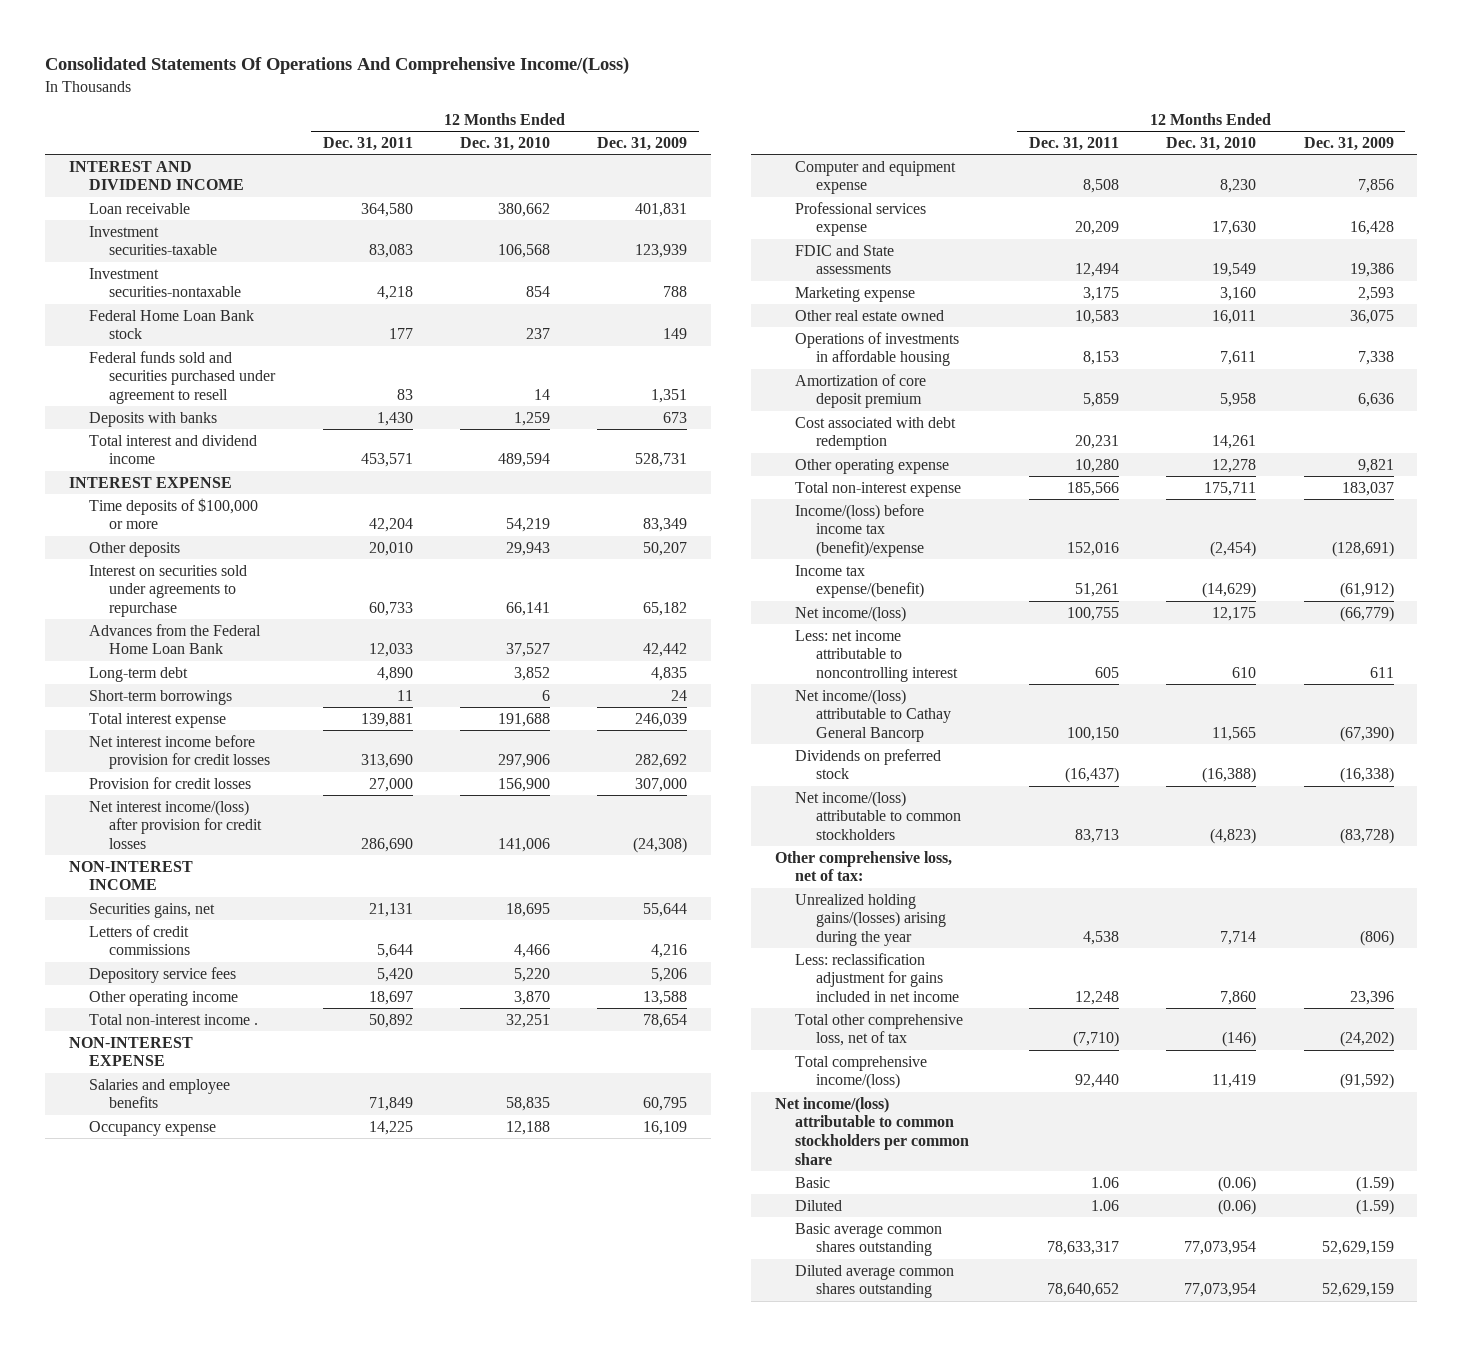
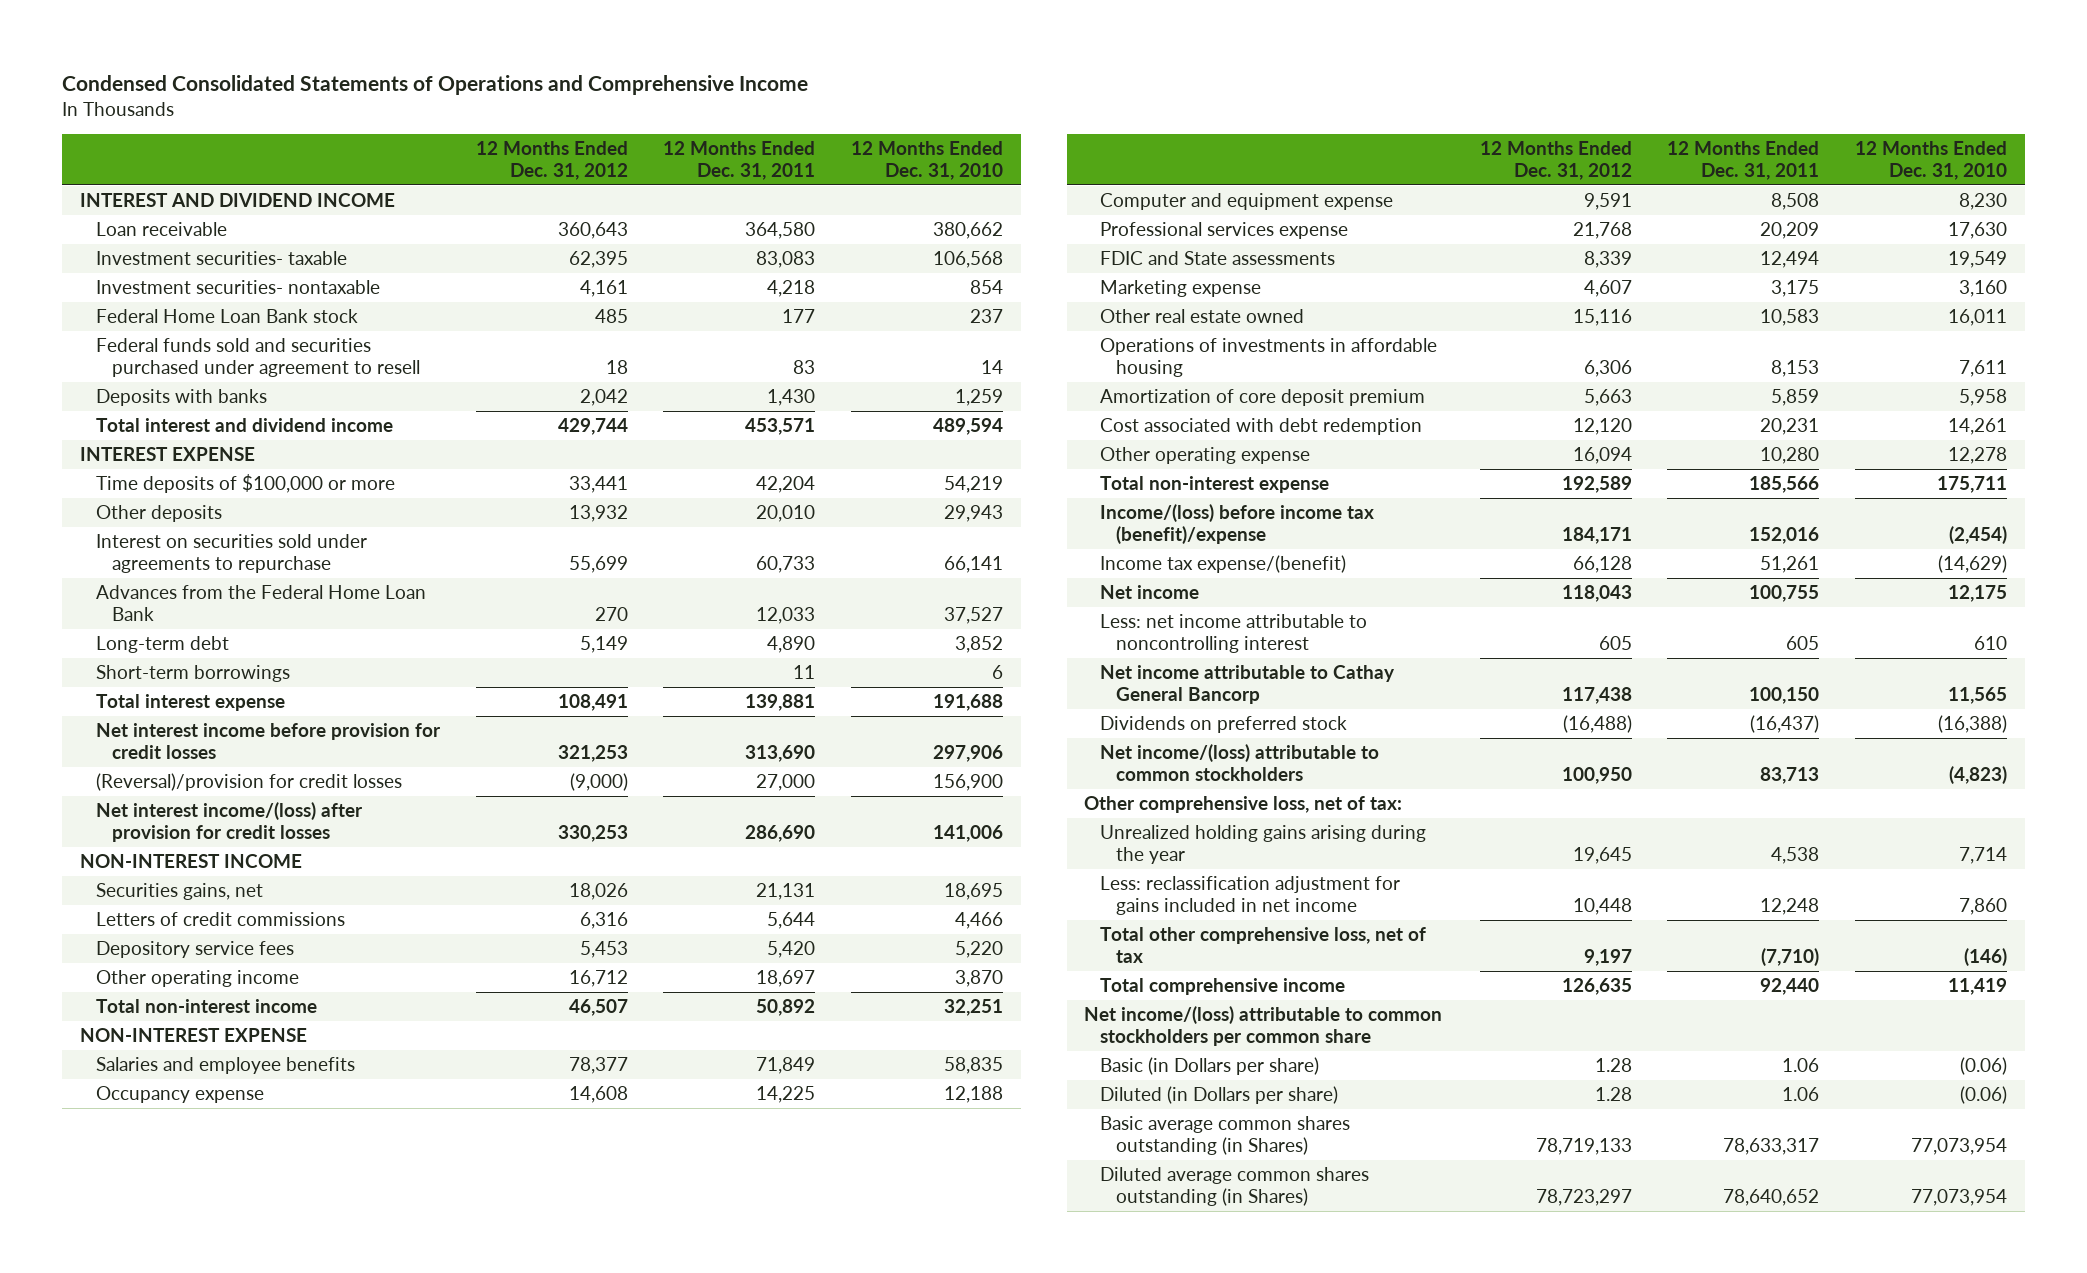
- Consolidated Statements Of Operations And Comprehensive Income/(Loss)
+ Condensed Consolidated Statements of Operations and Comprehensive Income
- | 12 Months Ended Dec. 31, 2011 | 12 Months Ended Dec. 31, 2010 | 12 Months Ended Dec. 31, 2009
+ | 12 Months Ended Dec. 31, 2012 | 12 Months Ended Dec. 31, 2011 | 12 Months Ended Dec. 31, 2010
- Investment securities-taxable | 83,083 | 106,568 | 123,939
- Investment securities-nontaxable | 4,218 | 854 | 788
+ Investment securities- taxable | 62,395 | 83,083 | 106,568
+ Investment securities- nontaxable | 4,161 | 4,218 | 854
- Provision for credit losses | 27,000 | 156,900 | 307,000
+ (Reversal)/provision for credit losses | (9,000) | 27,000 | 156,900
- Total non-interest income . | 50,892 | 32,251 | 78,654
+ Total non-interest income | 46,507 | 50,892 | 32,251
- Net income/(loss) | 100,755 | 12,175 | (66,779)
+ Net income | 118,043 | 100,755 | 12,175
- Net income/(loss) attributable to Cathay General Bancorp | 100,150 | 11,565 | (67,390)
+ Net income attributable to Cathay General Bancorp | 117,438 | 100,150 | 11,565
- Unrealized holding gains/(losses) arising during the year | 4,538 | 7,714 | (806)
+ Unrealized holding gains arising during the year | 19,645 | 4,538 | 7,714
- Total comprehensive income/(loss) | 92,440 | 11,419 | (91,592)
+ Total comprehensive income | 126,635 | 92,440 | 11,419
- Basic | 1.06 | (0.06) | (1.59)
- Diluted | 1.06 | (0.06) | (1.59)
- Basic average common shares outstanding | 78,633,317 | 77,073,954 | 52,629,159
- Diluted average common shares outstanding | 78,640,652 | 77,073,954 | 52,629,159
+ Basic (in Dollars per share) | 1.28 | 1.06 | (0.06)
+ Diluted (in Dollars per share) | 1.28 | 1.06 | (0.06)
+ Basic average common shares outstanding (in Shares) | 78,719,133 | 78,633,317 | 77,073,954
+ Diluted average common shares outstanding (in Shares) | 78,723,297 | 78,640,652 | 77,073,954

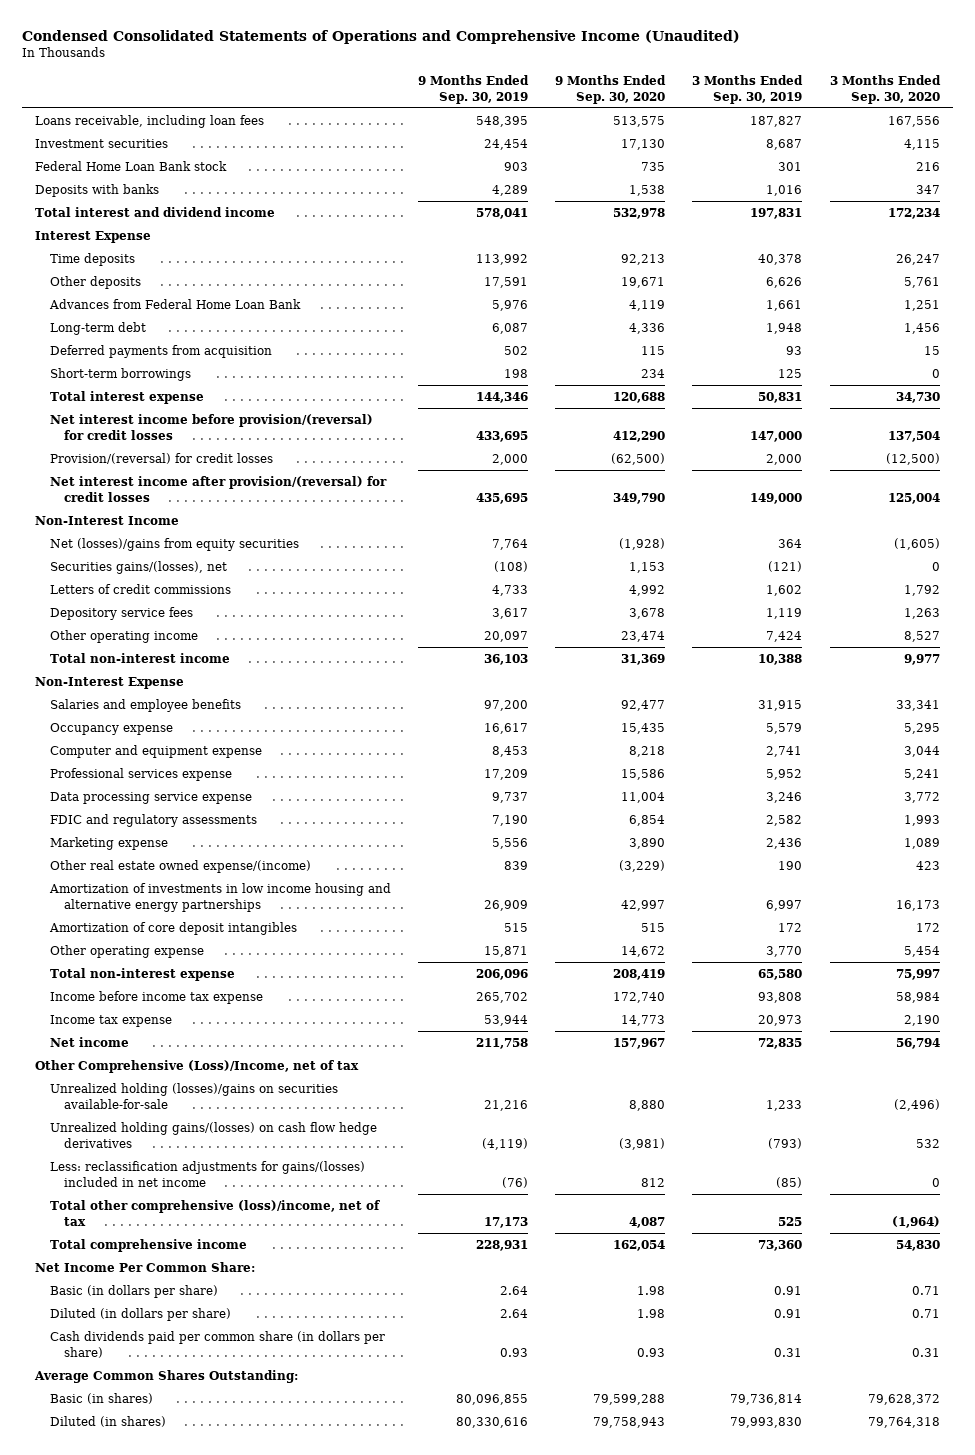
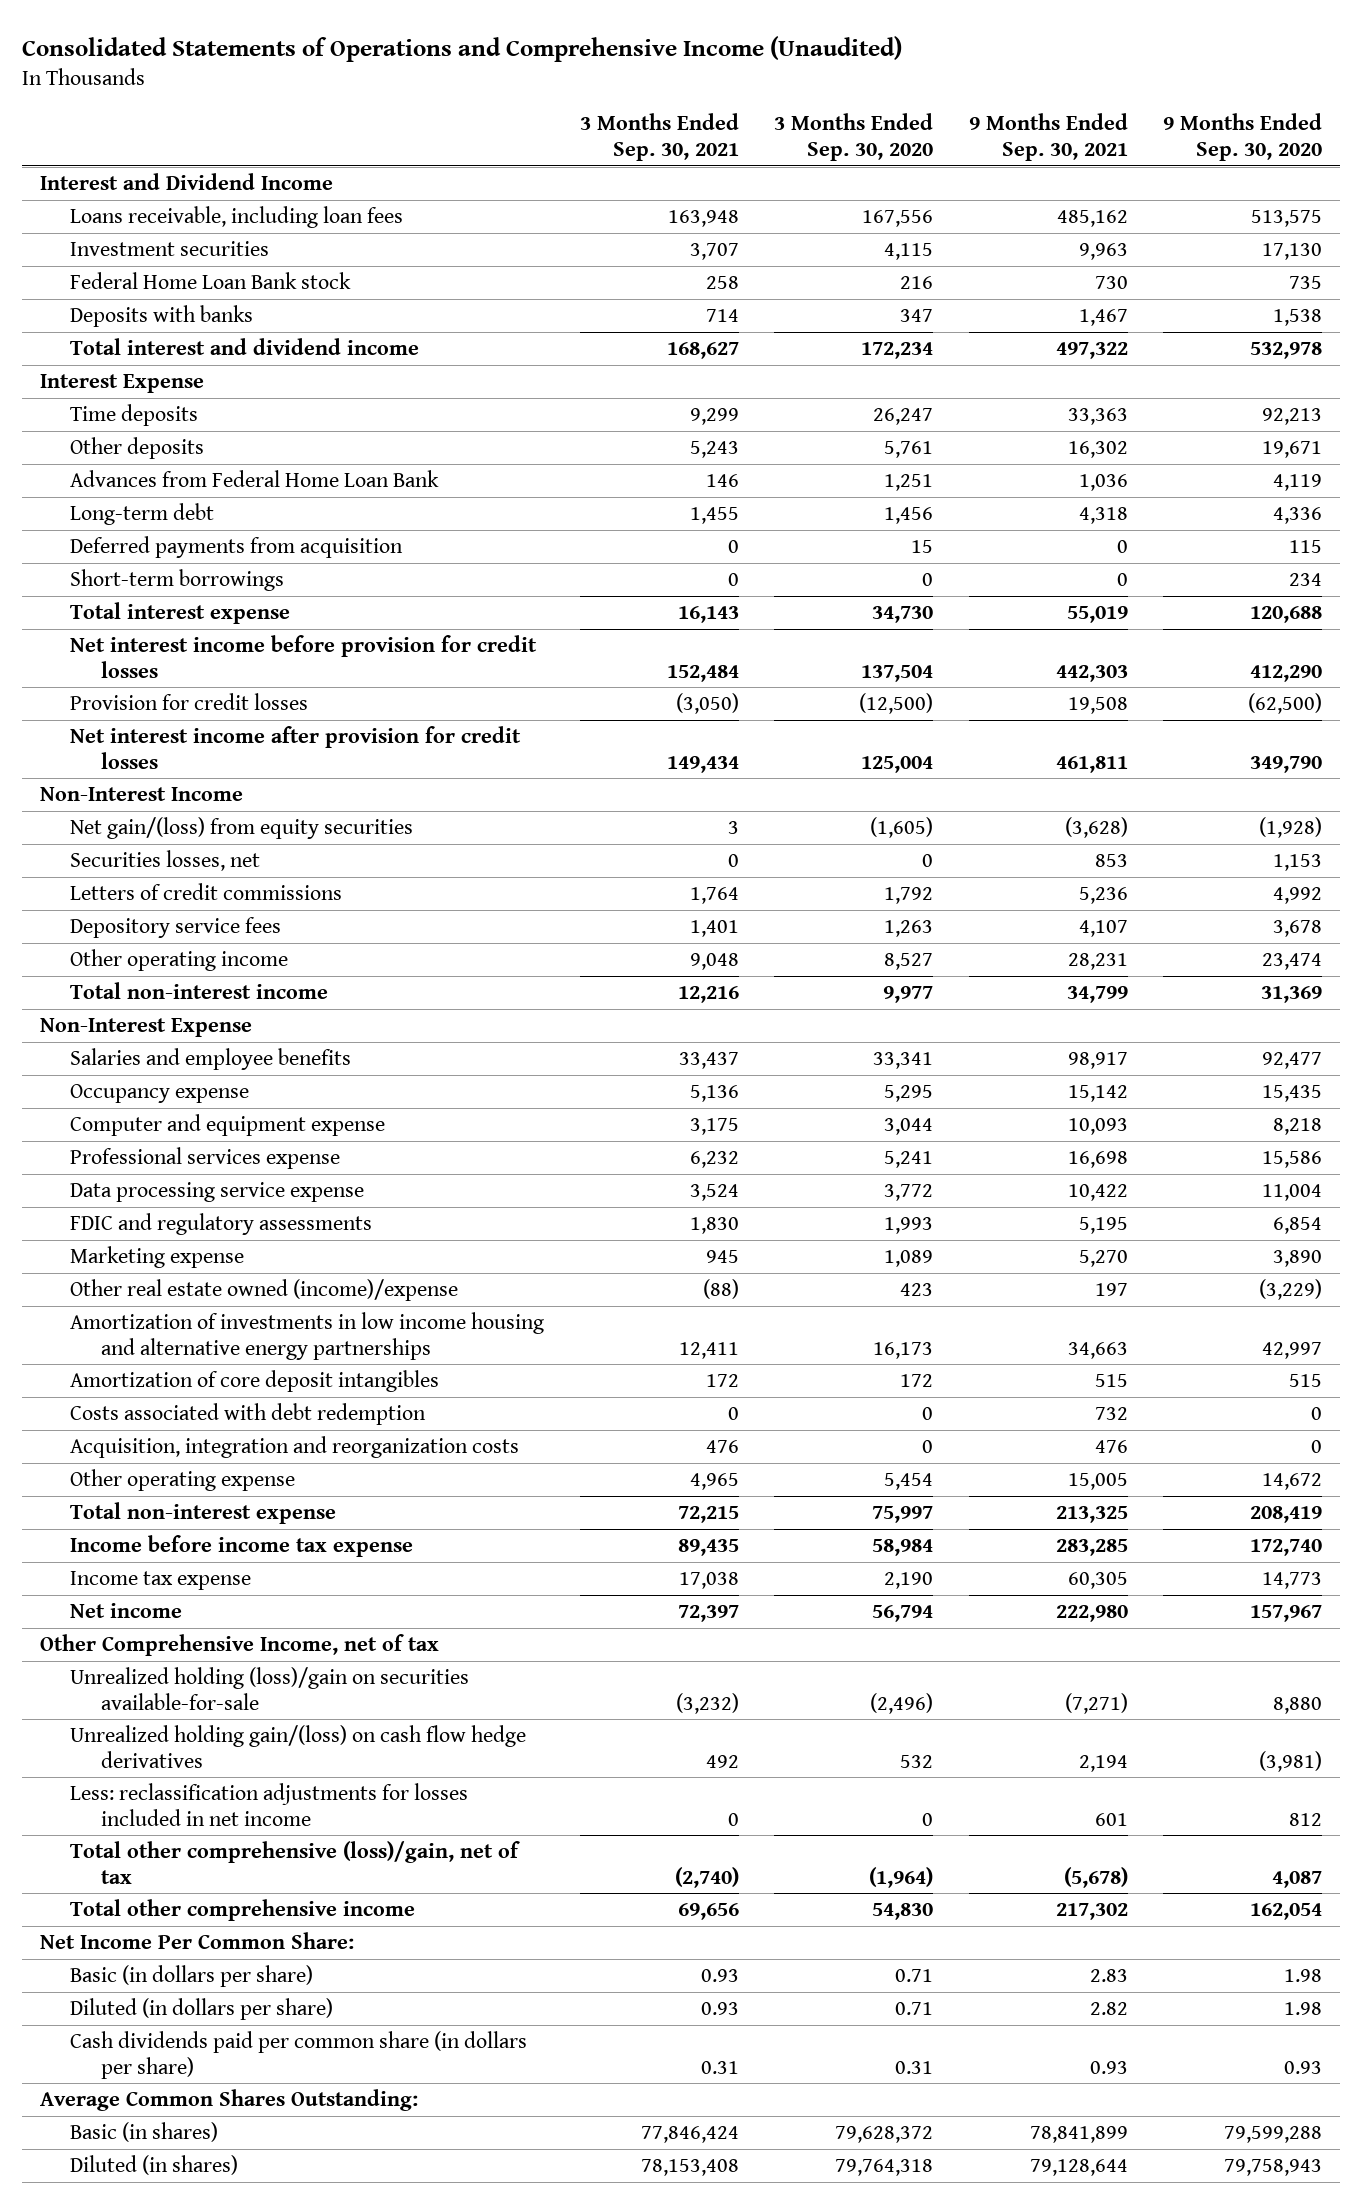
- Condensed Consolidated Statements of Operations and Comprehensive Income (Unaudited)
+ Consolidated Statements of Operations and Comprehensive Income (Unaudited)
- | 9 Months Ended Sep. 30, 2019 | 9 Months Ended Sep. 30, 2020 | 3 Months Ended Sep. 30, 2019 | 3 Months Ended Sep. 30, 2020
+ | 3 Months Ended Sep. 30, 2021 | 3 Months Ended Sep. 30, 2020 | 9 Months Ended Sep. 30, 2021 | 9 Months Ended Sep. 30, 2020
+ Interest and Dividend Income
- Net interest income before provision/(reversal) for credit losses | 433,695 | 412,290 | 147,000 | 137,504
- Provision/(reversal) for credit losses | 2,000 | (62,500) | 2,000 | (12,500)
- Net interest income after provision/(reversal) for credit losses | 435,695 | 349,790 | 149,000 | 125,004
+ Net interest income before provision for credit losses | 152,484 | 137,504 | 442,303 | 412,290
+ Provision for credit losses | (3,050) | (12,500) | 19,508 | (62,500)
+ Net interest income after provision for credit losses | 149,434 | 125,004 | 461,811 | 349,790
- Net (losses)/gains from equity securities | 7,764 | (1,928) | 364 | (1,605)
- Securities gains/(losses), net | (108) | 1,153 | (121) | 0
+ Net gain/(loss) from equity securities | 3 | (1,605) | (3,628) | (1,928)
+ Securities losses, net | 0 | 0 | 853 | 1,153
- Other real estate owned expense/(income) | 839 | (3,229) | 190 | 423
+ Other real estate owned (income)/expense | (88) | 423 | 197 | (3,229)
+ Costs associated with debt redemption | 0 | 0 | 732 | 0
+ Acquisition, integration and reorganization costs | 476 | 0 | 476 | 0
- Other Comprehensive (Loss)/Income, net of tax
- Unrealized holding (losses)/gains on securities available-for-sale | 21,216 | 8,880 | 1,233 | (2,496)
- Unrealized holding gains/(losses) on cash flow hedge derivatives | (4,119) | (3,981) | (793) | 532
- Less: reclassification adjustments for gains/(losses) included in net income | (76) | 812 | (85) | 0
- Total other comprehensive (loss)/income, net of tax | 17,173 | 4,087 | 525 | (1,964)
- Total comprehensive income | 228,931 | 162,054 | 73,360 | 54,830
+ Other Comprehensive Income, net of tax
+ Unrealized holding (loss)/gain on securities available-for-sale | (3,232) | (2,496) | (7,271) | 8,880
+ Unrealized holding gain/(loss) on cash flow hedge derivatives | 492 | 532 | 2,194 | (3,981)
+ Less: reclassification adjustments for losses included in net income | 0 | 0 | 601 | 812
+ Total other comprehensive (loss)/gain, net of tax | (2,740) | (1,964) | (5,678) | 4,087
+ Total other comprehensive income | 69,656 | 54,830 | 217,302 | 162,054

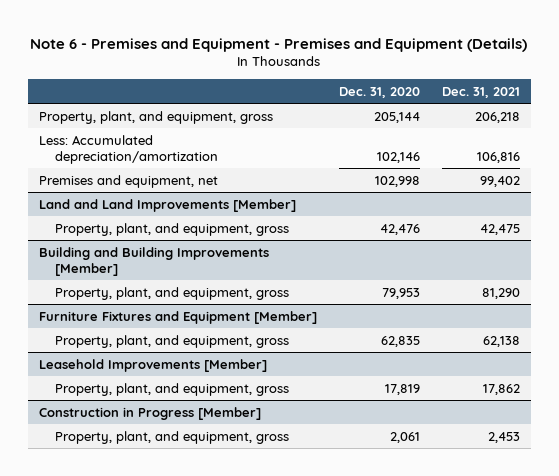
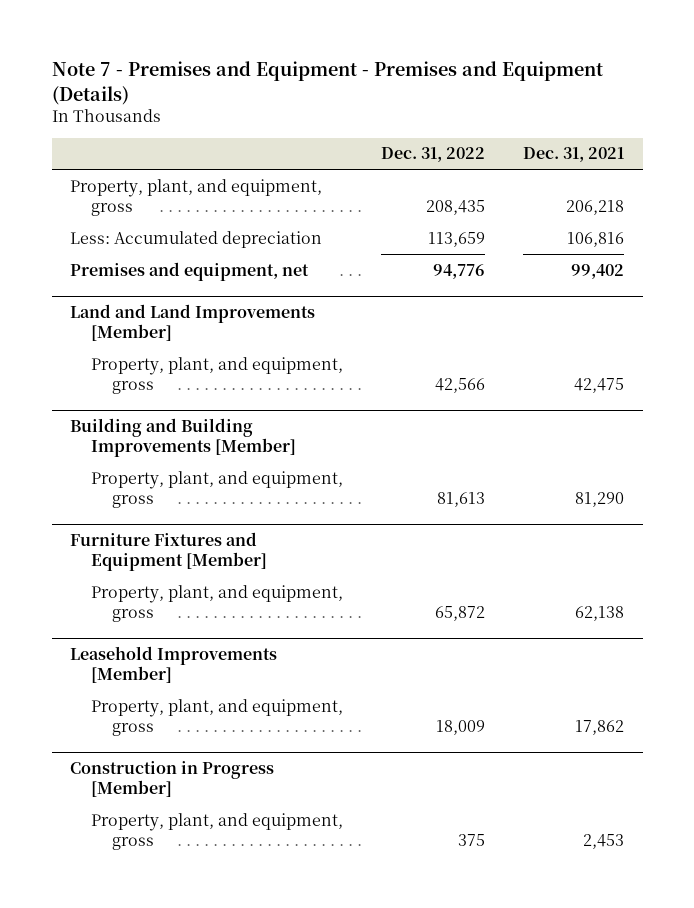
- Note 6 - Premises and Equipment - Premises and Equipment (Details)
+ Note 7 - Premises and Equipment - Premises and Equipment (Details)
- | Dec. 31, 2020 | Dec. 31, 2021
+ | Dec. 31, 2022 | Dec. 31, 2021
- Less: Accumulated depreciation/amortization | 102,146 | 106,816
+ Less: Accumulated depreciation | 113,659 | 106,816

